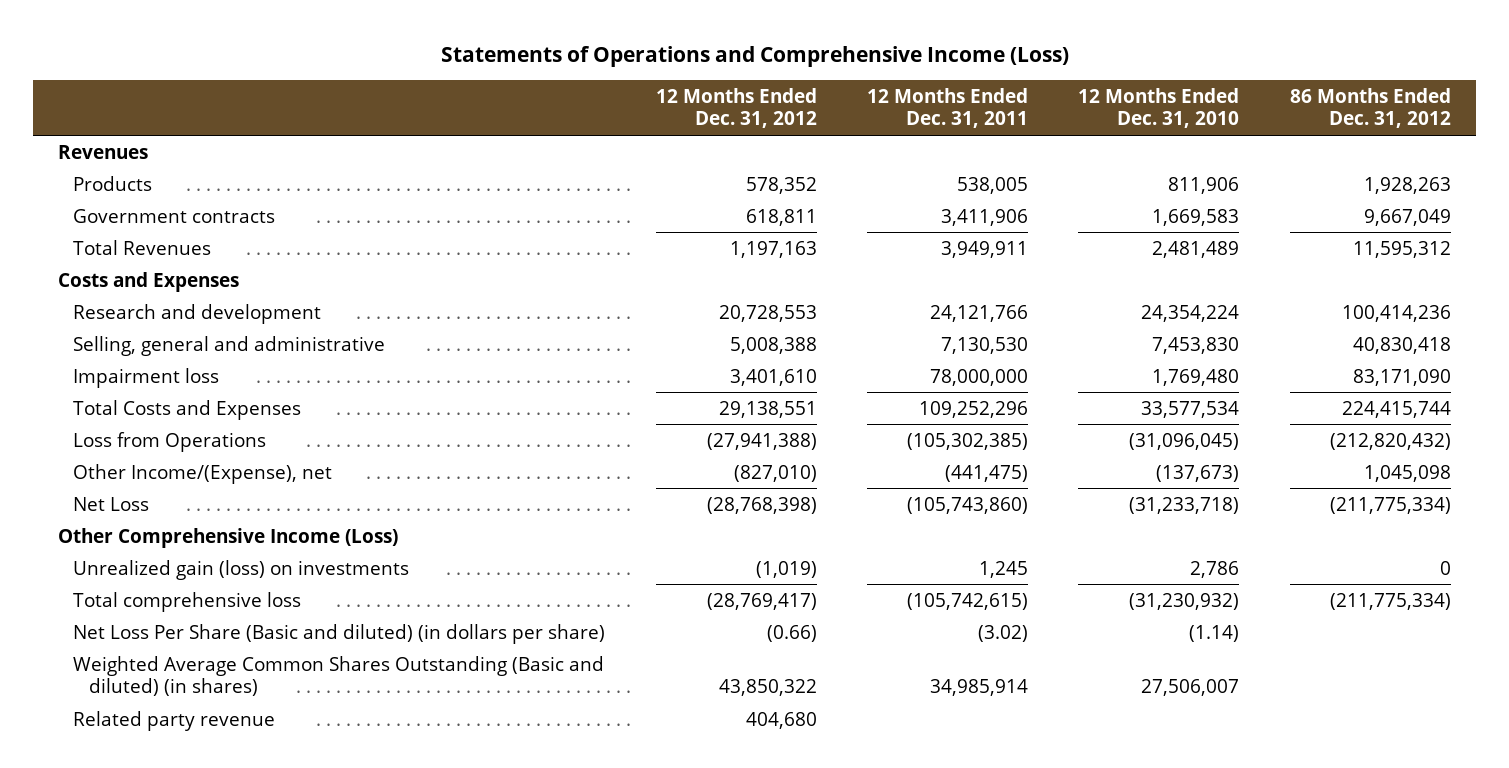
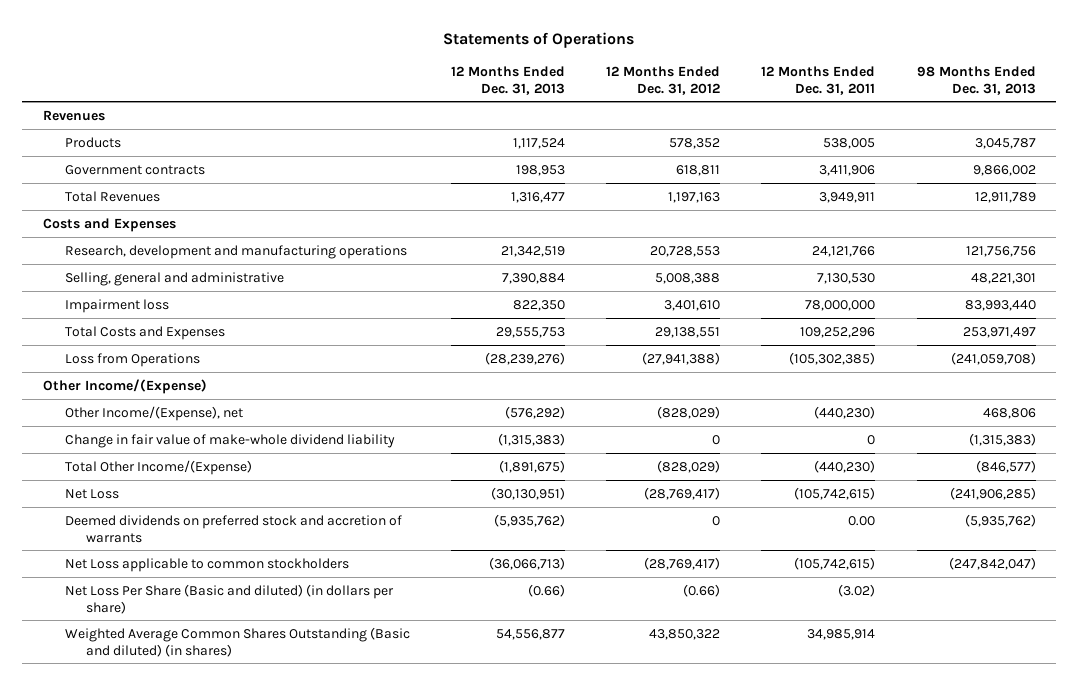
- Statements of Operations and Comprehensive Income (Loss)
+ Statements of Operations
- | 12 Months Ended Dec. 31, 2012 | 12 Months Ended Dec. 31, 2011 | 12 Months Ended Dec. 31, 2010 | 86 Months Ended Dec. 31, 2012
+ | 12 Months Ended Dec. 31, 2013 | 12 Months Ended Dec. 31, 2012 | 12 Months Ended Dec. 31, 2011 | 98 Months Ended Dec. 31, 2013
- Research and development | 20,728,553 | 24,121,766 | 24,354,224 | 100,414,236
+ Research, development and manufacturing operations | 21,342,519 | 20,728,553 | 24,121,766 | 121,756,756
- Other Income/(Expense), net | (827,010) | (441,475) | (137,673) | 1,045,098
- Net Loss | (28,768,398) | (105,743,860) | (31,233,718) | (211,775,334)
- Other Comprehensive Income (Loss)
- Unrealized gain (loss) on investments | (1,019) | 1,245 | 2,786 | 0
- Total comprehensive loss | (28,769,417) | (105,742,615) | (31,230,932) | (211,775,334)
+ Other Income/(Expense)
+ Other Income/(Expense), net | (576,292) | (828,029) | (440,230) | 468,806
+ Change in fair value of make-whole dividend liability | (1,315,383) | 0 | 0 | (1,315,383)
+ Total Other Income/(Expense) | (1,891,675) | (828,029) | (440,230) | (846,577)
+ Net Loss | (30,130,951) | (28,769,417) | (105,742,615) | (241,906,285)
+ Deemed dividends on preferred stock and accretion of warrants | (5,935,762) | 0 | 0.00 | (5,935,762)
+ Net Loss applicable to common stockholders | (36,066,713) | (28,769,417) | (105,742,615) | (247,842,047)
- Related party revenue | 404,680 | | |

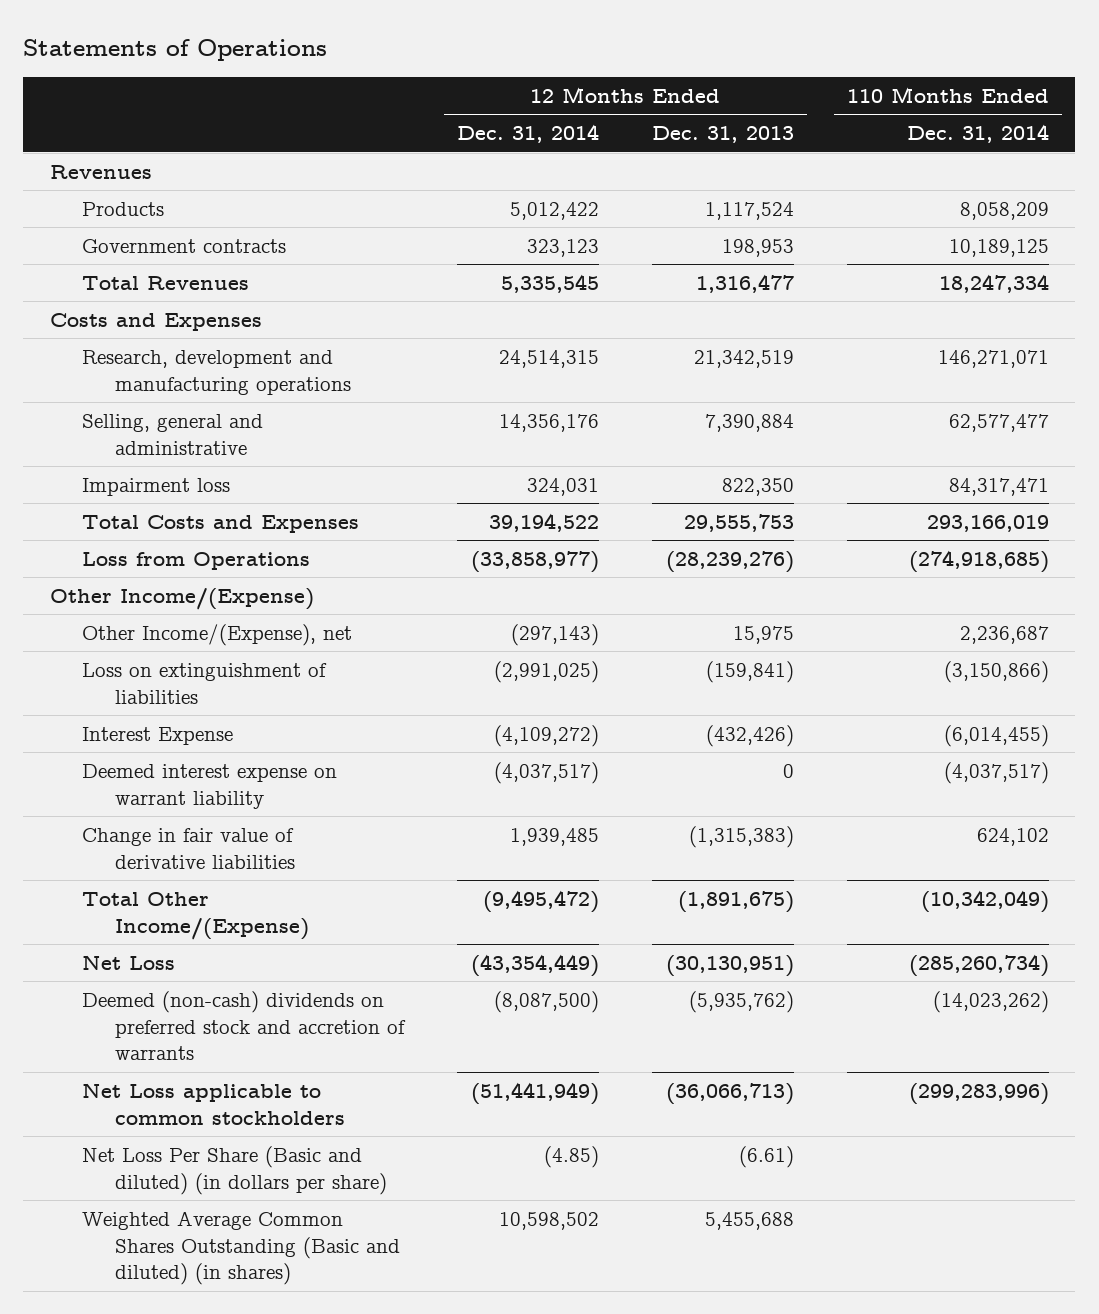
- | 12 Months Ended Dec. 31, 2013 | 12 Months Ended Dec. 31, 2012 | 12 Months Ended Dec. 31, 2011 | 98 Months Ended Dec. 31, 2013
+ | 12 Months Ended Dec. 31, 2014 | 12 Months Ended Dec. 31, 2013 | 110 Months Ended Dec. 31, 2014
- Other Income/(Expense), net | (576,292) | (828,029) | (440,230) | 468,806
- Change in fair value of make-whole dividend liability | (1,315,383) | 0 | 0 | (1,315,383)
+ Other Income/(Expense), net | (297,143) | 15,975 | 2,236,687
+ Loss on extinguishment of liabilities | (2,991,025) | (159,841) | (3,150,866)
+ Interest Expense | (4,109,272) | (432,426) | (6,014,455)
+ Deemed interest expense on warrant liability | (4,037,517) | 0 | (4,037,517)
+ Change in fair value of derivative liabilities | 1,939,485 | (1,315,383) | 624,102
- Deemed dividends on preferred stock and accretion of warrants | (5,935,762) | 0 | 0.00 | (5,935,762)
+ Deemed (non-cash) dividends on preferred stock and accretion of warrants | (8,087,500) | (5,935,762) | (14,023,262)
- Net Loss Per Share (Basic and diluted) (in dollars per share) | (0.66) | (0.66) | (3.02) |
- Weighted Average Common Shares Outstanding (Basic and diluted) (in shares) | 54,556,877 | 43,850,322 | 34,985,914 |
+ Net Loss Per Share (Basic and diluted) (in dollars per share) | (4.85) | (6.61) |
+ Weighted Average Common Shares Outstanding (Basic and diluted) (in shares) | 10,598,502 | 5,455,688 |

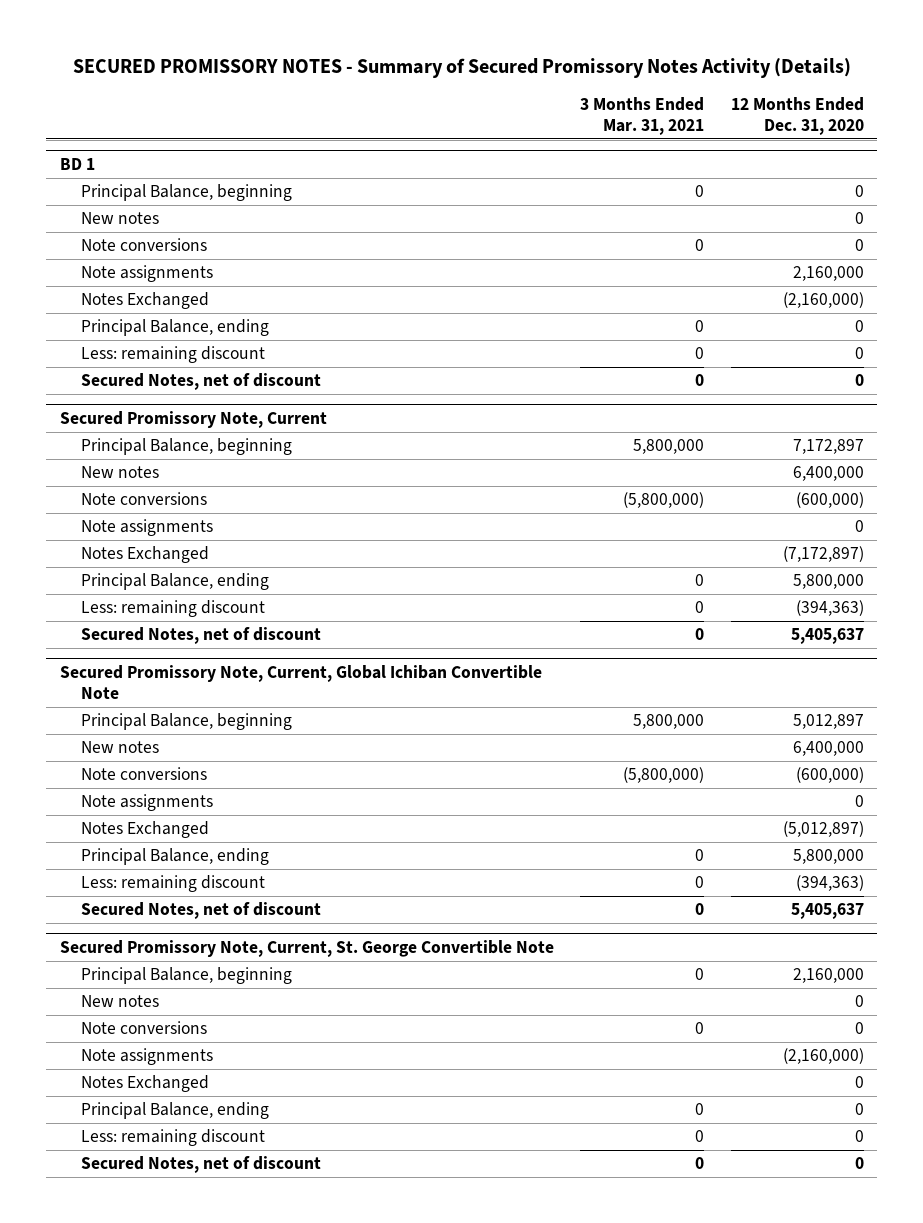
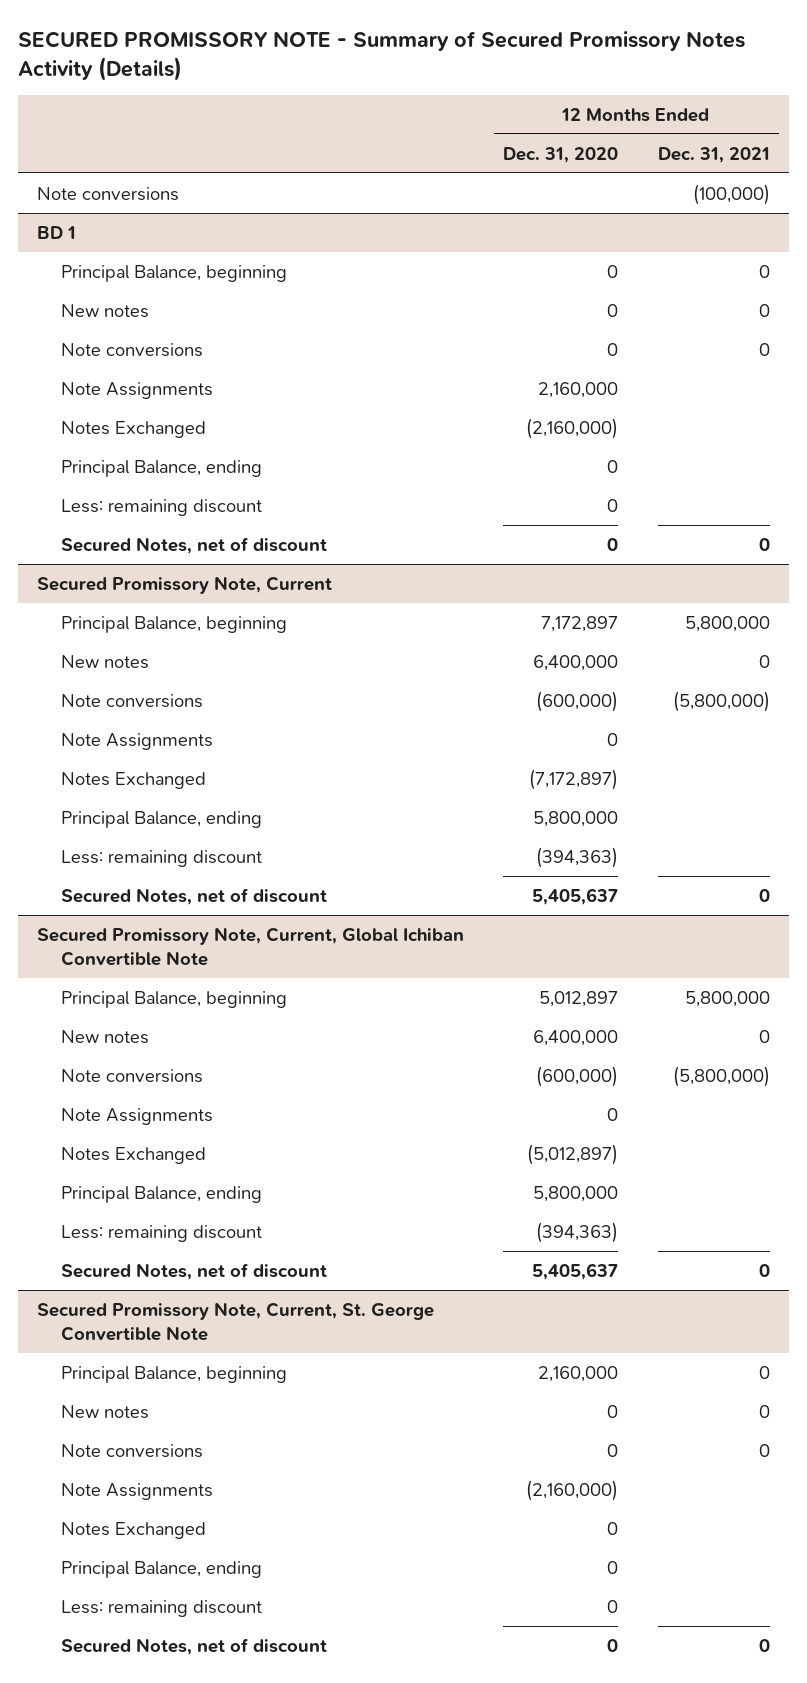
- SECURED PROMISSORY NOTES - Summary of Secured Promissory Notes Activity (Details)
+ SECURED PROMISSORY NOTE - Summary of Secured Promissory Notes Activity (Details)
- | 3 Months Ended Mar. 31, 2021 | 12 Months Ended Dec. 31, 2020
+ | 12 Months Ended Dec. 31, 2020 | 12 Months Ended Dec. 31, 2021
+ Note conversions | | (100,000)
@ BD 1
- Note assignments | | 2,160,000
+ Note Assignments | 2,160,000 |
@ Secured Promissory Note, Current
- Note assignments | | 0
+ Note Assignments | 0 |
@ Secured Promissory Note, Current, Global Ichiban Convertible Note
- Note assignments | | 0
+ Note Assignments | 0 |
@ Secured Promissory Note, Current, St. George Convertible Note
- Note assignments | | (2,160,000)
+ Note Assignments | (2,160,000) |

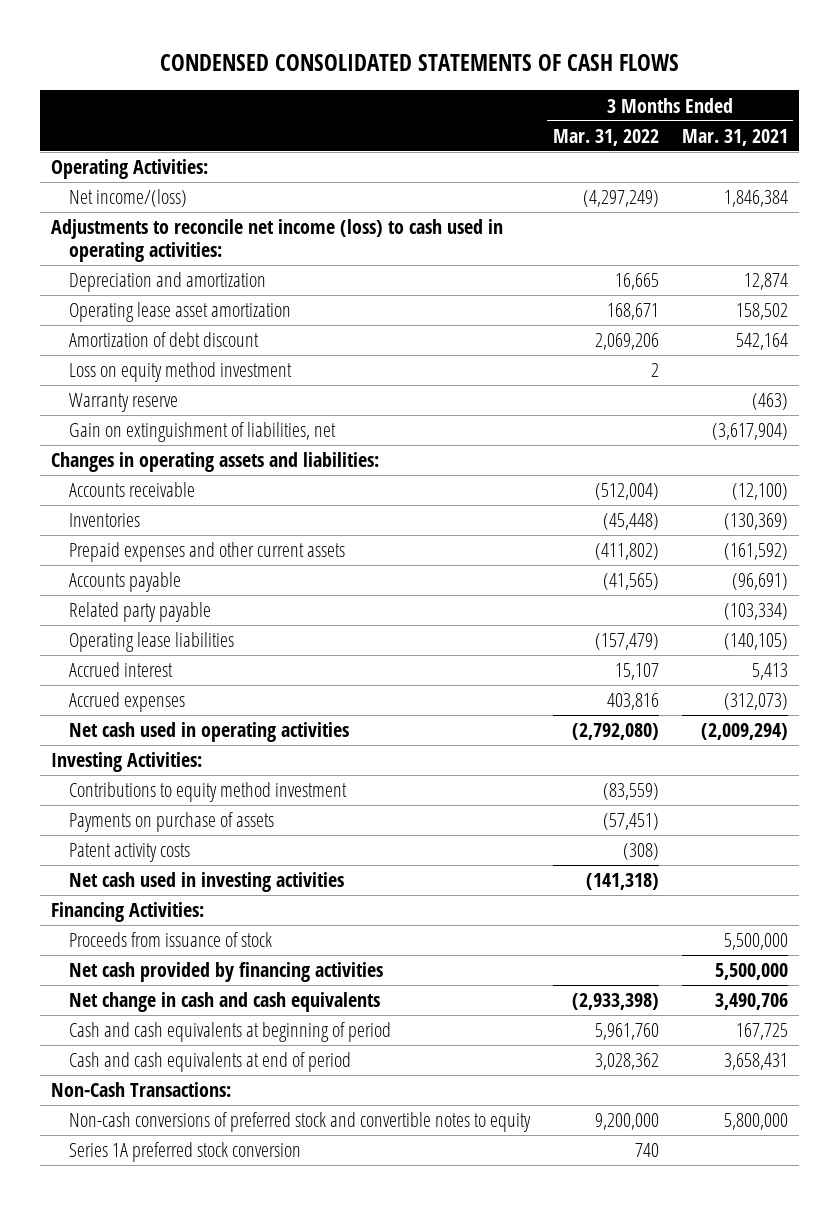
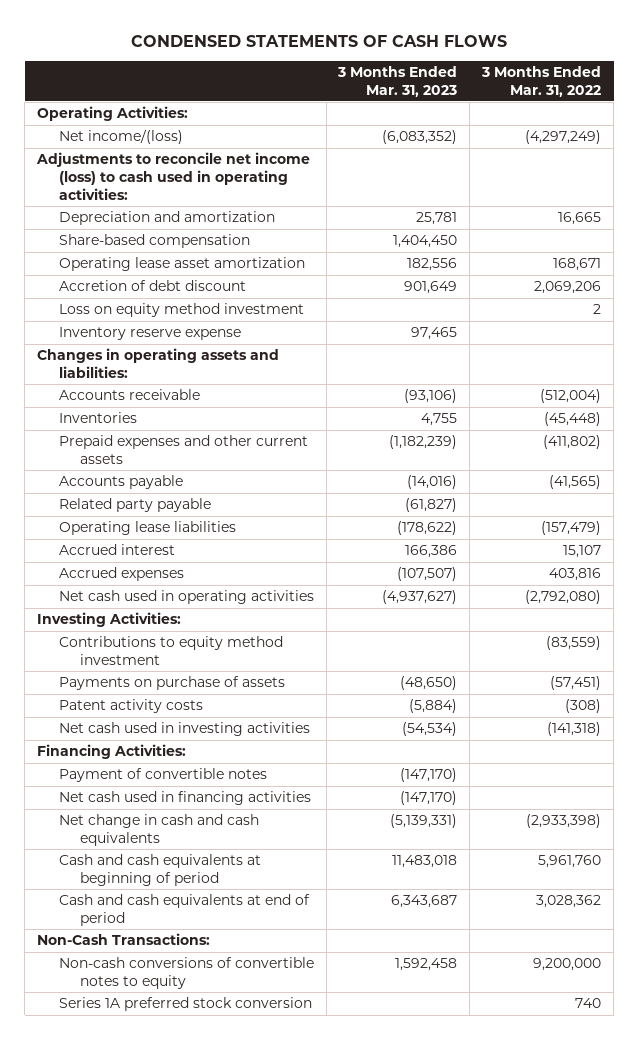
- CONDENSED CONSOLIDATED STATEMENTS OF CASH FLOWS
+ CONDENSED STATEMENTS OF CASH FLOWS
- | 3 Months Ended Mar. 31, 2022 | 3 Months Ended Mar. 31, 2021
+ | 3 Months Ended Mar. 31, 2023 | 3 Months Ended Mar. 31, 2022
+ Share-based compensation | 1,404,450 |
- Amortization of debt discount | 2,069,206 | 542,164
+ Accretion of debt discount | 901,649 | 2,069,206
- Warranty reserve | | (463)
- Gain on extinguishment of liabilities, net | | (3,617,904)
+ Inventory reserve expense | 97,465 |
- Proceeds from issuance of stock | | 5,500,000
- Net cash provided by financing activities | | 5,500,000
+ Payment of convertible notes | (147,170) |
+ Net cash used in financing activities | (147,170) |
- Non-cash conversions of preferred stock and convertible notes to equity | 9,200,000 | 5,800,000
+ Non-cash conversions of convertible notes to equity | 1,592,458 | 9,200,000

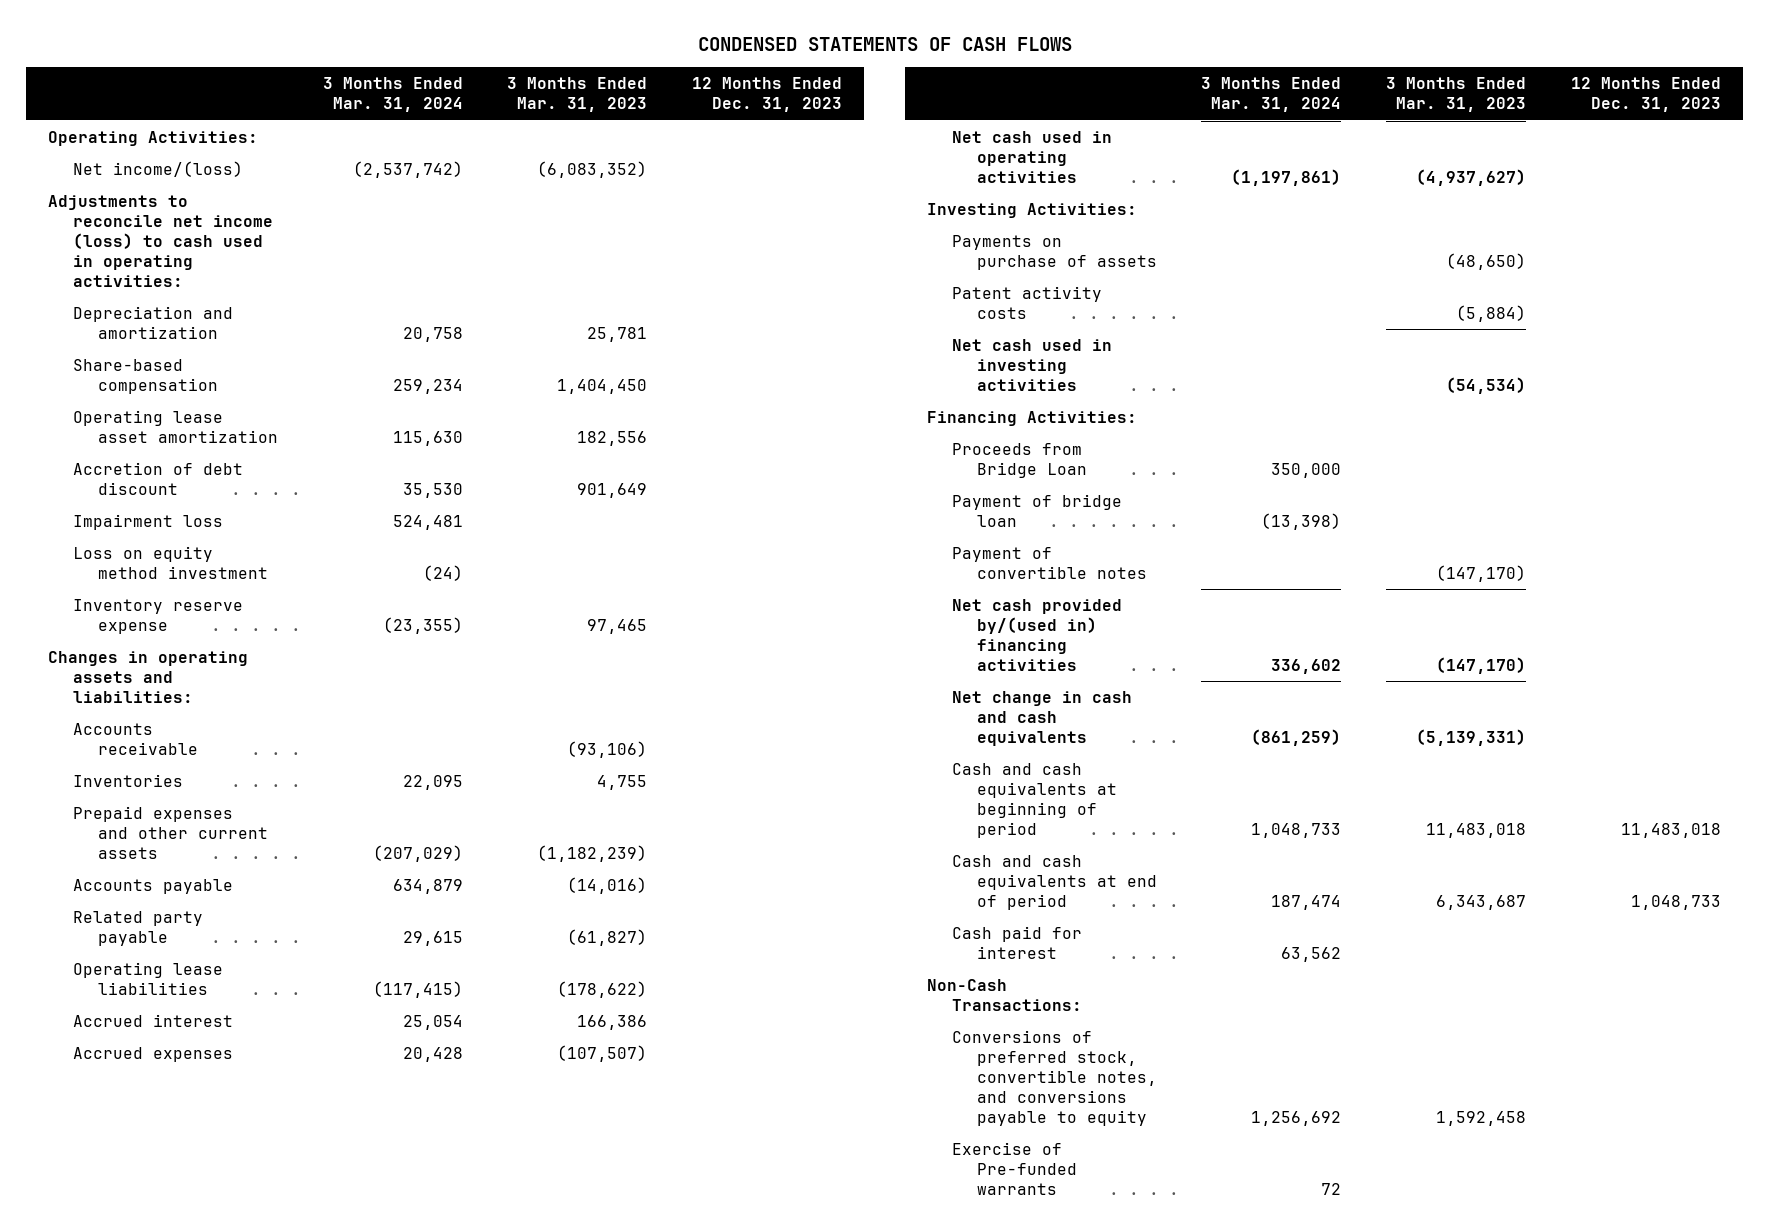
- | 3 Months Ended Mar. 31, 2023 | 3 Months Ended Mar. 31, 2022
+ | 3 Months Ended Mar. 31, 2024 | 3 Months Ended Mar. 31, 2023 | 12 Months Ended Dec. 31, 2023
+ Impairment loss | 524,481 | |
- Contributions to equity method investment | | (83,559)
+ Proceeds from Bridge Loan | 350,000 | |
+ Payment of bridge loan | (13,398) | |
- Net cash used in financing activities | (147,170) |
+ Net cash provided by/(used in) financing activities | 336,602 | (147,170) |
+ Cash paid for interest | 63,562 | |
- Non-cash conversions of convertible notes to equity | 1,592,458 | 9,200,000
- Series 1A preferred stock conversion | | 740
+ Conversions of preferred stock, convertible notes, and conversions payable to equity | 1,256,692 | 1,592,458 |
+ Exercise of Pre-funded warrants | 72 | |

